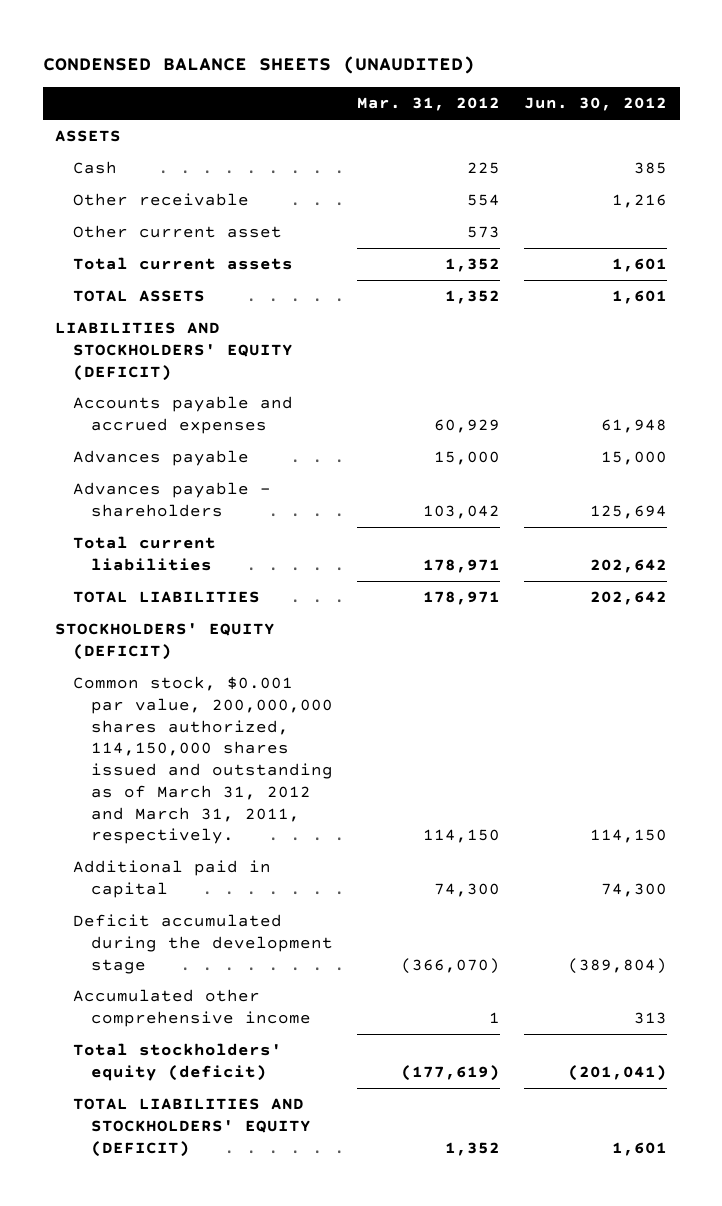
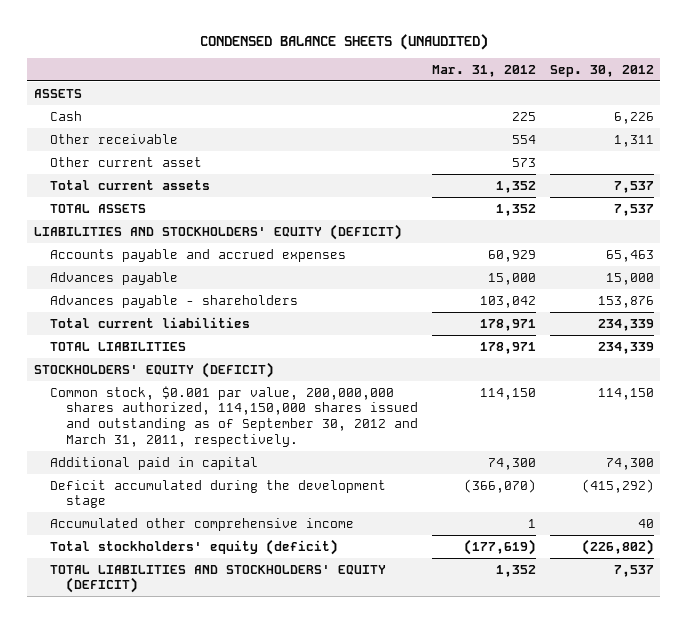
- | Mar. 31, 2012 | Jun. 30, 2012
+ | Mar. 31, 2012 | Sep. 30, 2012
- Common stock, $0.001 par value, 200,000,000 shares authorized, 114,150,000 shares issued and outstanding as of March 31, 2012 and March 31, 2011, respectively. | 114,150 | 114,150
+ Common stock, $0.001 par value, 200,000,000 shares authorized, 114,150,000 shares issued and outstanding as of September 30, 2012 and March 31, 2011, respectively. | 114,150 | 114,150

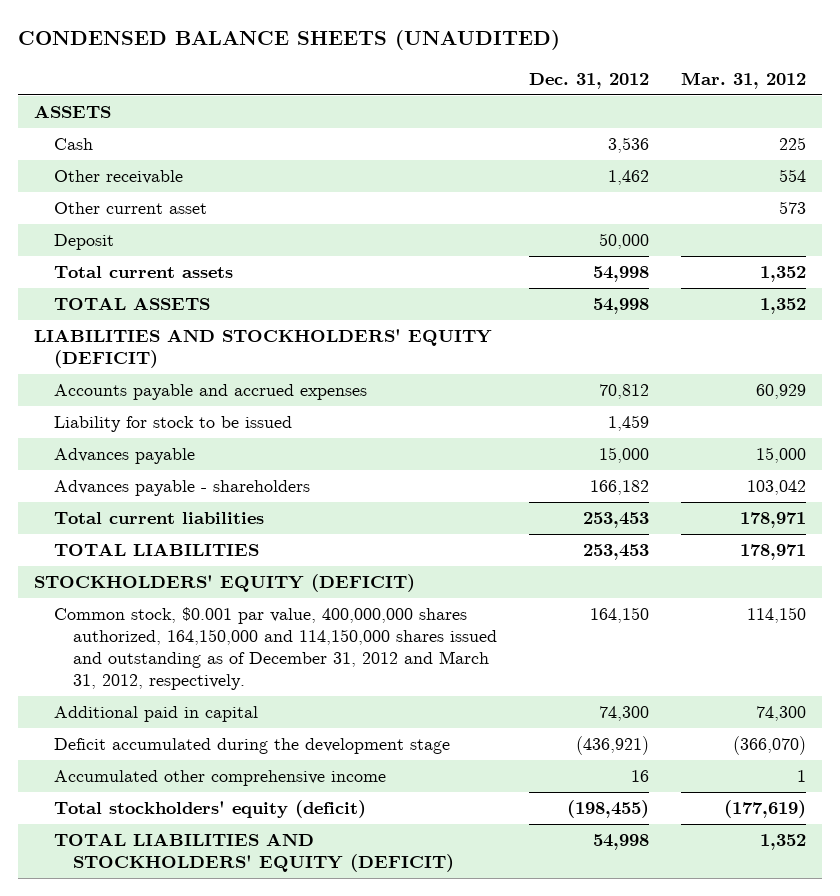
- | Mar. 31, 2012 | Sep. 30, 2012
+ | Dec. 31, 2012 | Mar. 31, 2012
+ Deposit | 50,000 |
+ Liability for stock to be issued | 1,459 |
- Common stock, $0.001 par value, 200,000,000 shares authorized, 114,150,000 shares issued and outstanding as of September 30, 2012 and March 31, 2011, respectively. | 114,150 | 114,150
+ Common stock, $0.001 par value, 400,000,000 shares authorized, 164,150,000 and 114,150,000 shares issued and outstanding as of December 31, 2012 and March 31, 2012, respectively. | 164,150 | 114,150

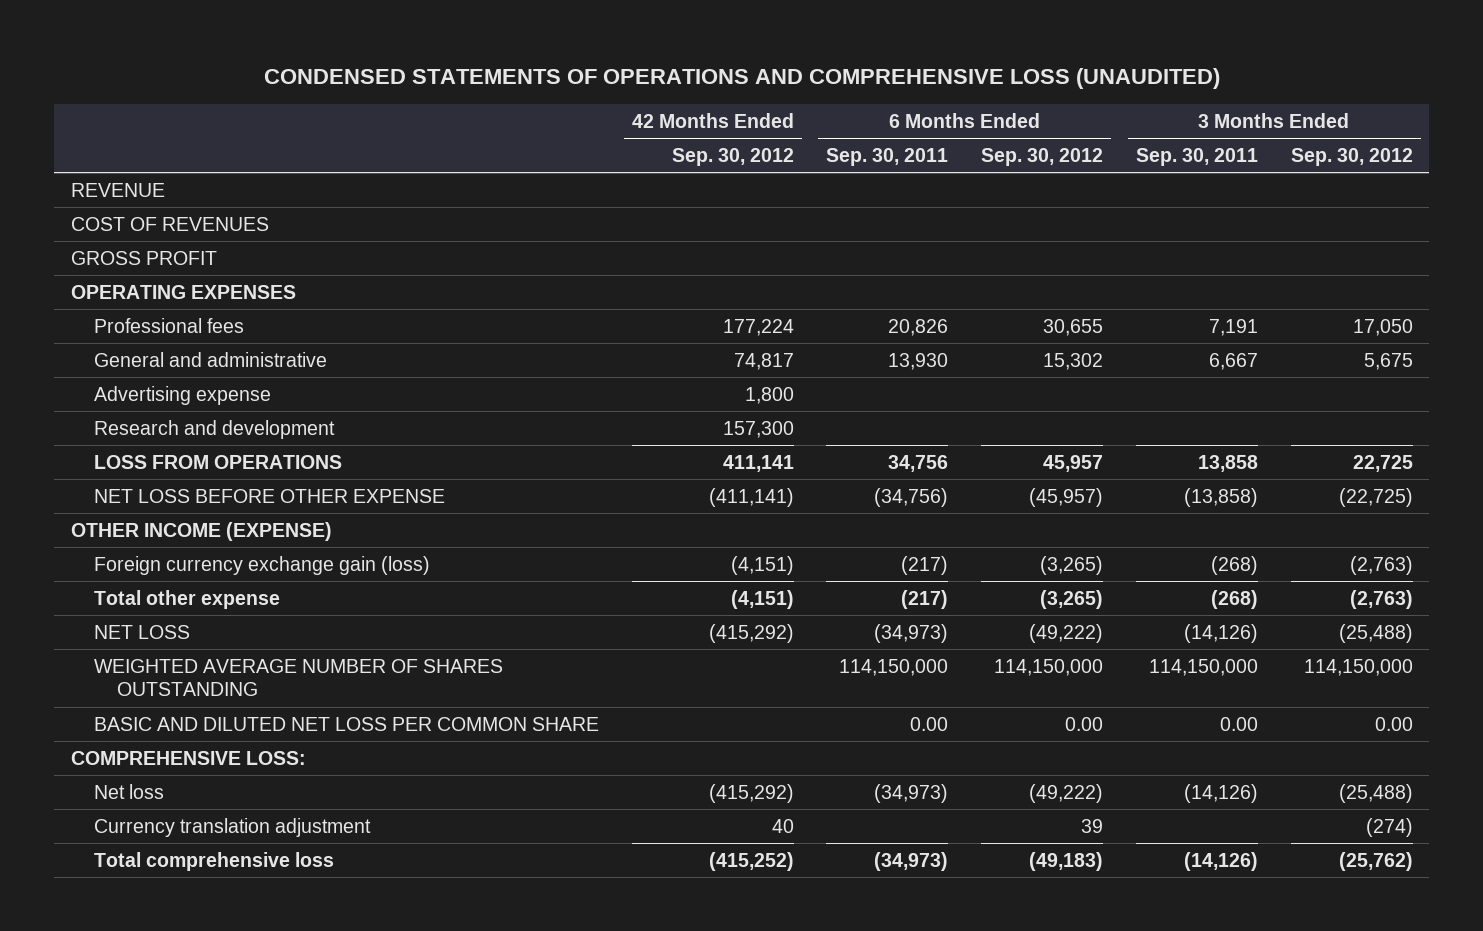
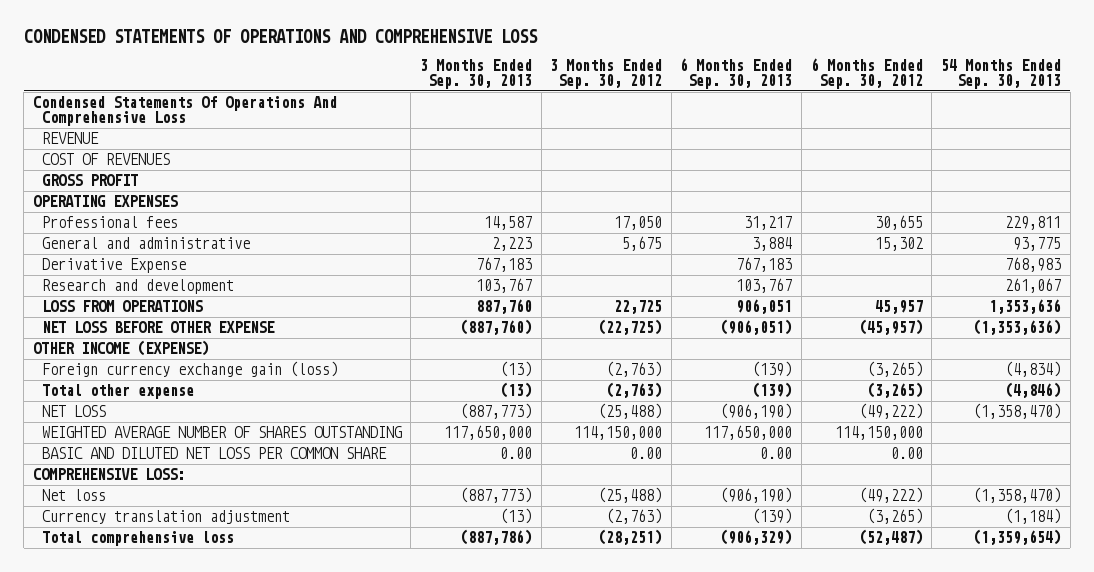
- CONDENSED STATEMENTS OF OPERATIONS AND COMPREHENSIVE LOSS (UNAUDITED)
+ CONDENSED STATEMENTS OF OPERATIONS AND COMPREHENSIVE LOSS
- | 42 Months Ended Sep. 30, 2012 | 6 Months Ended Sep. 30, 2011 | 6 Months Ended Sep. 30, 2012 | 3 Months Ended Sep. 30, 2011 | 3 Months Ended Sep. 30, 2012
+ | 3 Months Ended Sep. 30, 2013 | 3 Months Ended Sep. 30, 2012 | 6 Months Ended Sep. 30, 2013 | 6 Months Ended Sep. 30, 2012 | 54 Months Ended Sep. 30, 2013
+ Condensed Statements Of Operations And Comprehensive Loss
- Advertising expense | 1,800 | | | |
+ Derivative Expense | 767,183 | | 767,183 | | 768,983
- Currency translation adjustment | 40 | | 39 | | (274)
- Total comprehensive loss | (415,252) | (34,973) | (49,183) | (14,126) | (25,762)
+ Currency translation adjustment | (13) | (2,763) | (139) | (3,265) | (1,184)
+ Total comprehensive loss | (887,786) | (28,251) | (906,329) | (52,487) | (1,359,654)

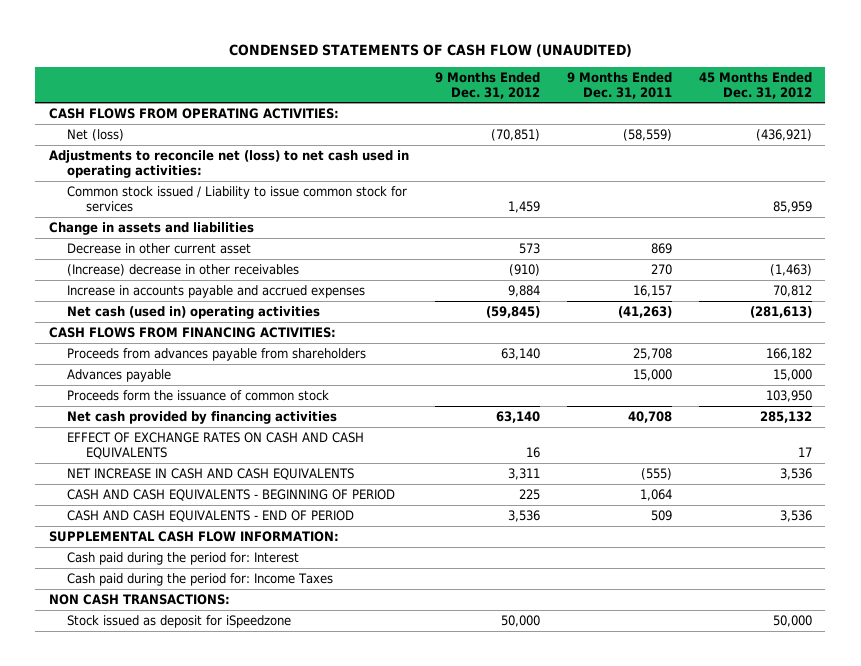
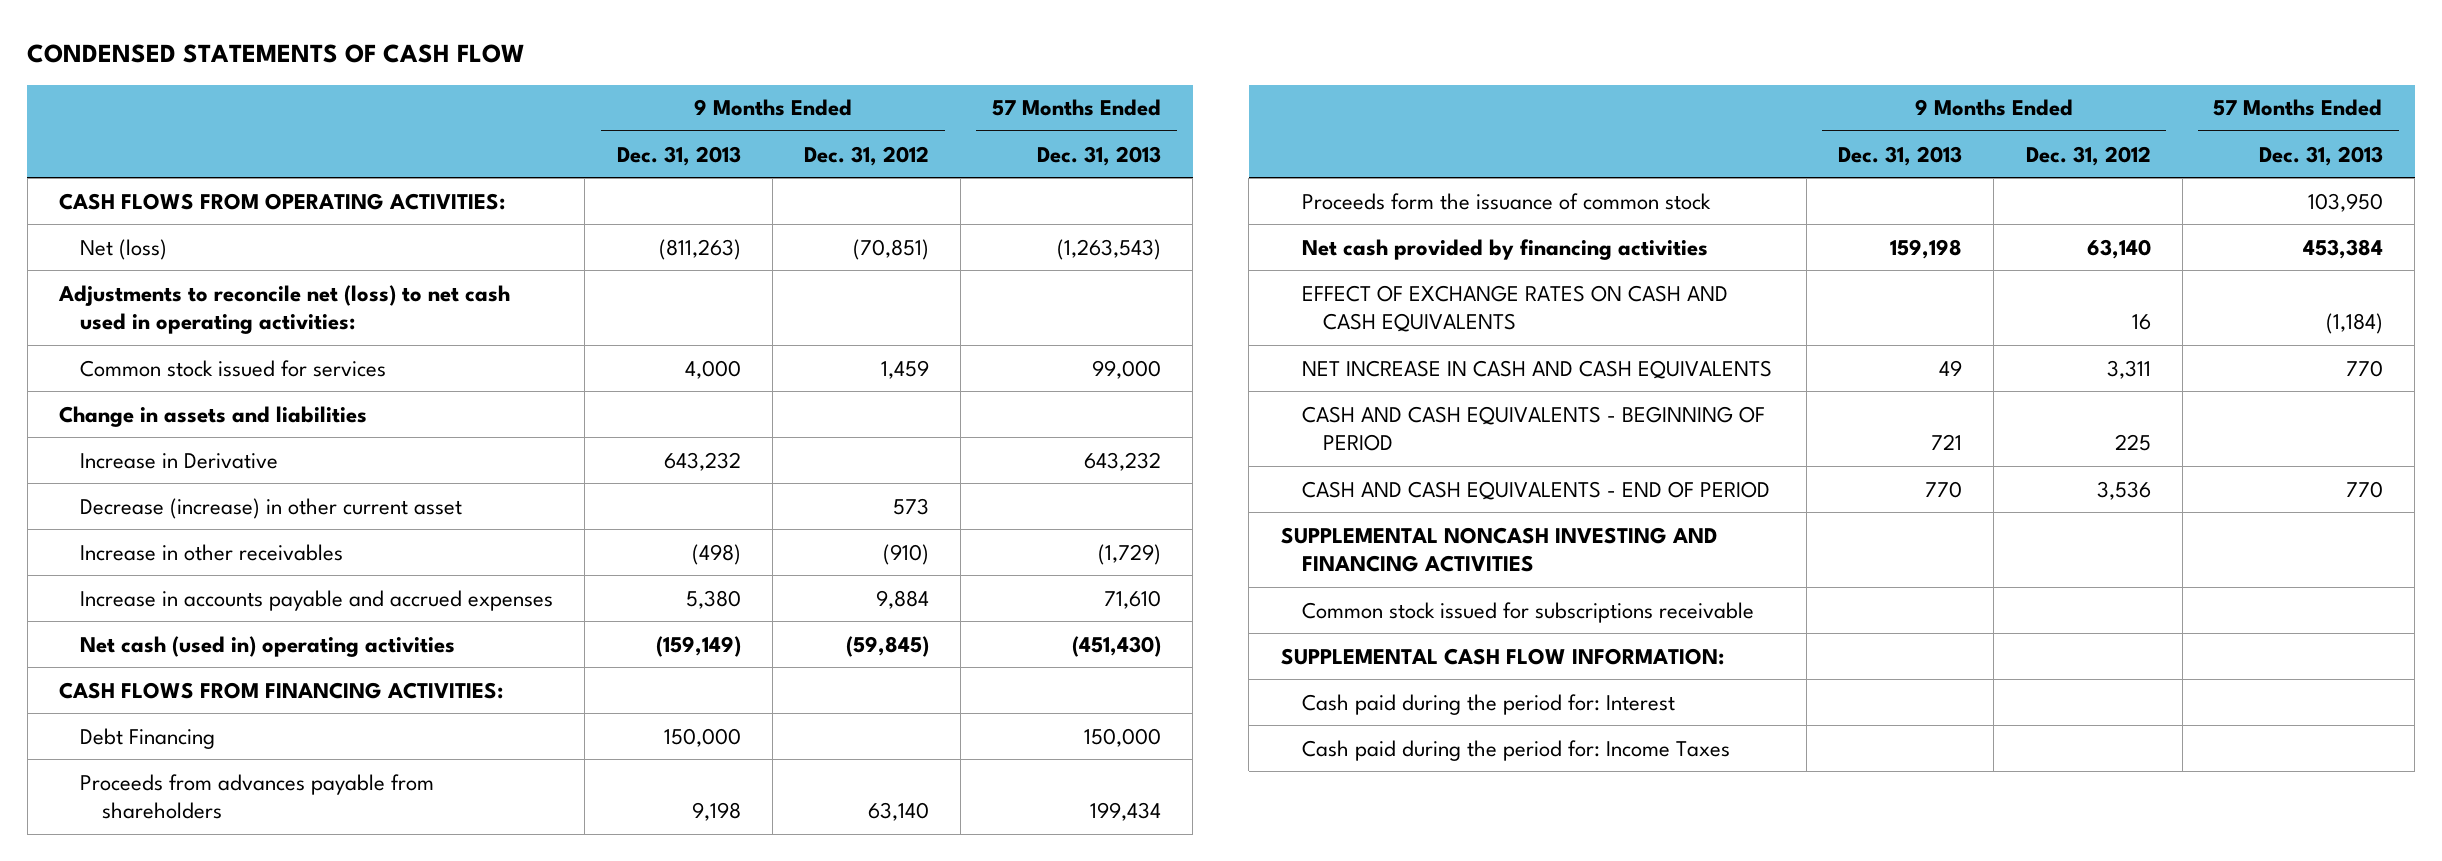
- CONDENSED STATEMENTS OF CASH FLOW (UNAUDITED)
+ CONDENSED STATEMENTS OF CASH FLOW
- | 9 Months Ended Dec. 31, 2012 | 9 Months Ended Dec. 31, 2011 | 45 Months Ended Dec. 31, 2012
+ | 9 Months Ended Dec. 31, 2013 | 9 Months Ended Dec. 31, 2012 | 57 Months Ended Dec. 31, 2013
- Common stock issued / Liability to issue common stock for services | 1,459 | | 85,959
+ Common stock issued for services | 4,000 | 1,459 | 99,000
- Decrease in other current asset | 573 | 869 |
- (Increase) decrease in other receivables | (910) | 270 | (1,463)
+ Increase in Derivative | 643,232 | | 643,232
+ Decrease (increase) in other current asset | | 573 |
+ Increase in other receivables | (498) | (910) | (1,729)
+ Debt Financing | 150,000 | | 150,000
- Advances payable | | 15,000 | 15,000
+ SUPPLEMENTAL NONCASH INVESTING AND FINANCING ACTIVITIES
+ Common stock issued for subscriptions receivable
- NON CASH TRANSACTIONS:
- Stock issued as deposit for iSpeedzone | 50,000 | | 50,000

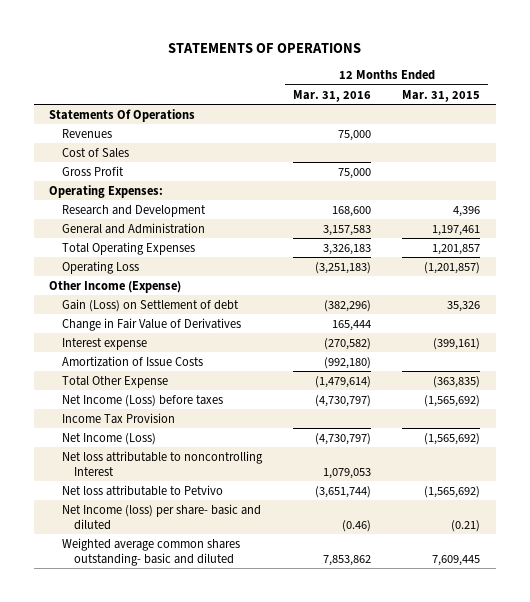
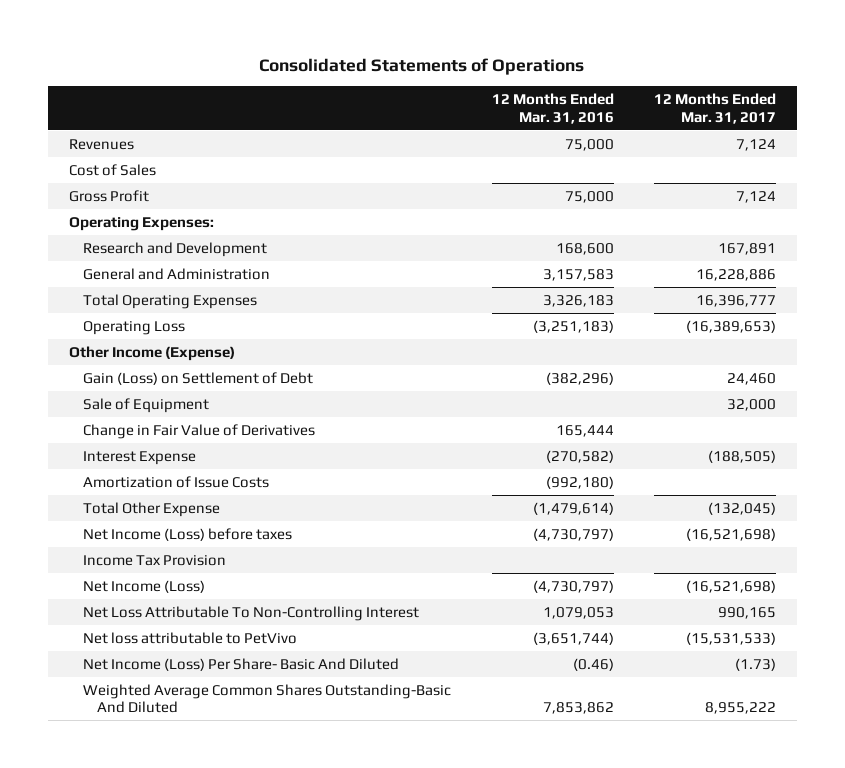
- STATEMENTS OF OPERATIONS
+ Consolidated Statements of Operations
- | 12 Months Ended Mar. 31, 2016 | 12 Months Ended Mar. 31, 2015
+ | 12 Months Ended Mar. 31, 2016 | 12 Months Ended Mar. 31, 2017
- Statements Of Operations
- Gain (Loss) on Settlement of debt | (382,296) | 35,326
+ Gain (Loss) on Settlement of Debt | (382,296) | 24,460
+ Sale of Equipment | | 32,000
- Interest expense | (270,582) | (399,161)
+ Interest Expense | (270,582) | (188,505)
- Net loss attributable to noncontrolling Interest | 1,079,053 |
- Net loss attributable to Petvivo | (3,651,744) | (1,565,692)
- Net Income (loss) per share- basic and diluted | (0.46) | (0.21)
- Weighted average common shares outstanding- basic and diluted | 7,853,862 | 7,609,445
+ Net Loss Attributable To Non-Controlling Interest | 1,079,053 | 990,165
+ Net loss attributable to PetVivo | (3,651,744) | (15,531,533)
+ Net Income (Loss) Per Share- Basic And Diluted | (0.46) | (1.73)
+ Weighted Average Common Shares Outstanding-Basic And Diluted | 7,853,862 | 8,955,222

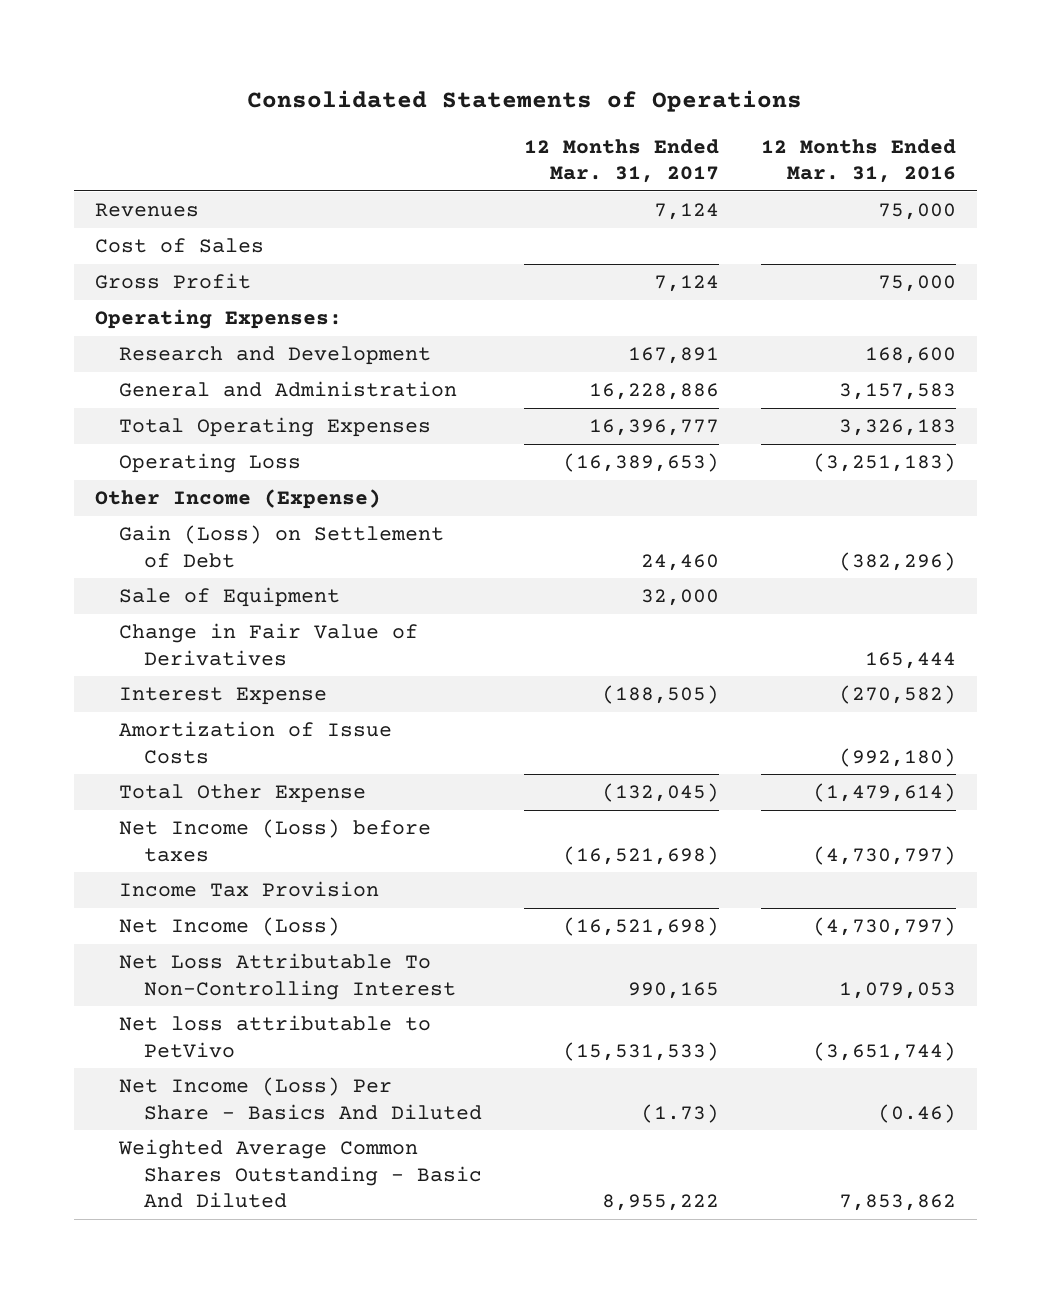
- | 12 Months Ended Mar. 31, 2016 | 12 Months Ended Mar. 31, 2017
+ | 12 Months Ended Mar. 31, 2017 | 12 Months Ended Mar. 31, 2016
- Net Income (Loss) Per Share- Basic And Diluted | (0.46) | (1.73)
- Weighted Average Common Shares Outstanding-Basic And Diluted | 7,853,862 | 8,955,222
+ Net Income (Loss) Per Share - Basics And Diluted | (1.73) | (0.46)
+ Weighted Average Common Shares Outstanding - Basic And Diluted | 8,955,222 | 7,853,862

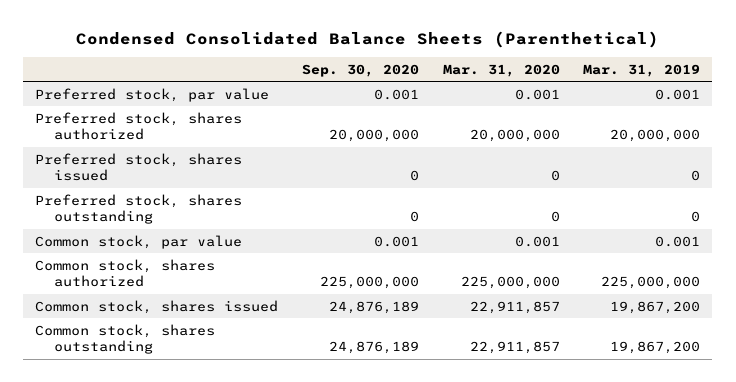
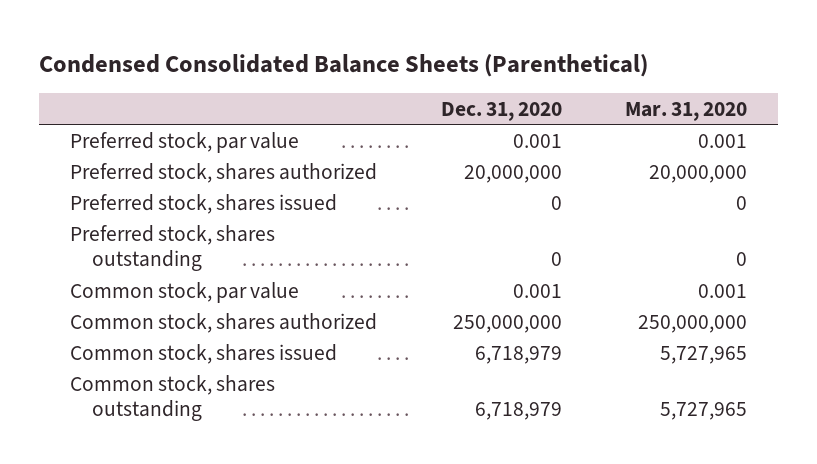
- | Sep. 30, 2020 | Mar. 31, 2020 | Mar. 31, 2019
+ | Dec. 31, 2020 | Mar. 31, 2020
- Common stock, shares authorized | 225,000,000 | 225,000,000 | 225,000,000
- Common stock, shares issued | 24,876,189 | 22,911,857 | 19,867,200
- Common stock, shares outstanding | 24,876,189 | 22,911,857 | 19,867,200
+ Common stock, shares authorized | 250,000,000 | 250,000,000
+ Common stock, shares issued | 6,718,979 | 5,727,965
+ Common stock, shares outstanding | 6,718,979 | 5,727,965

